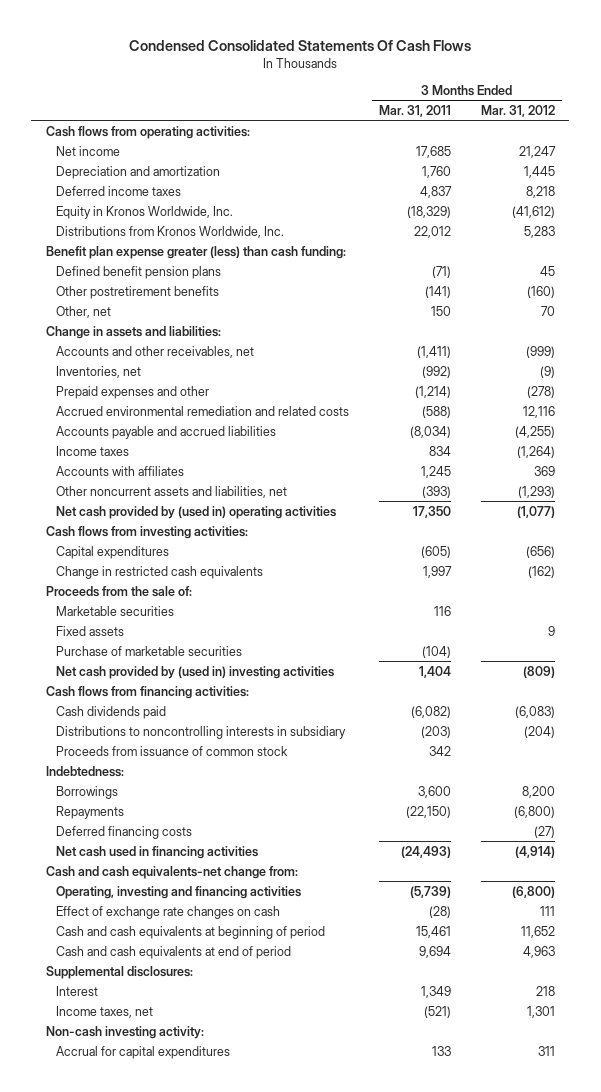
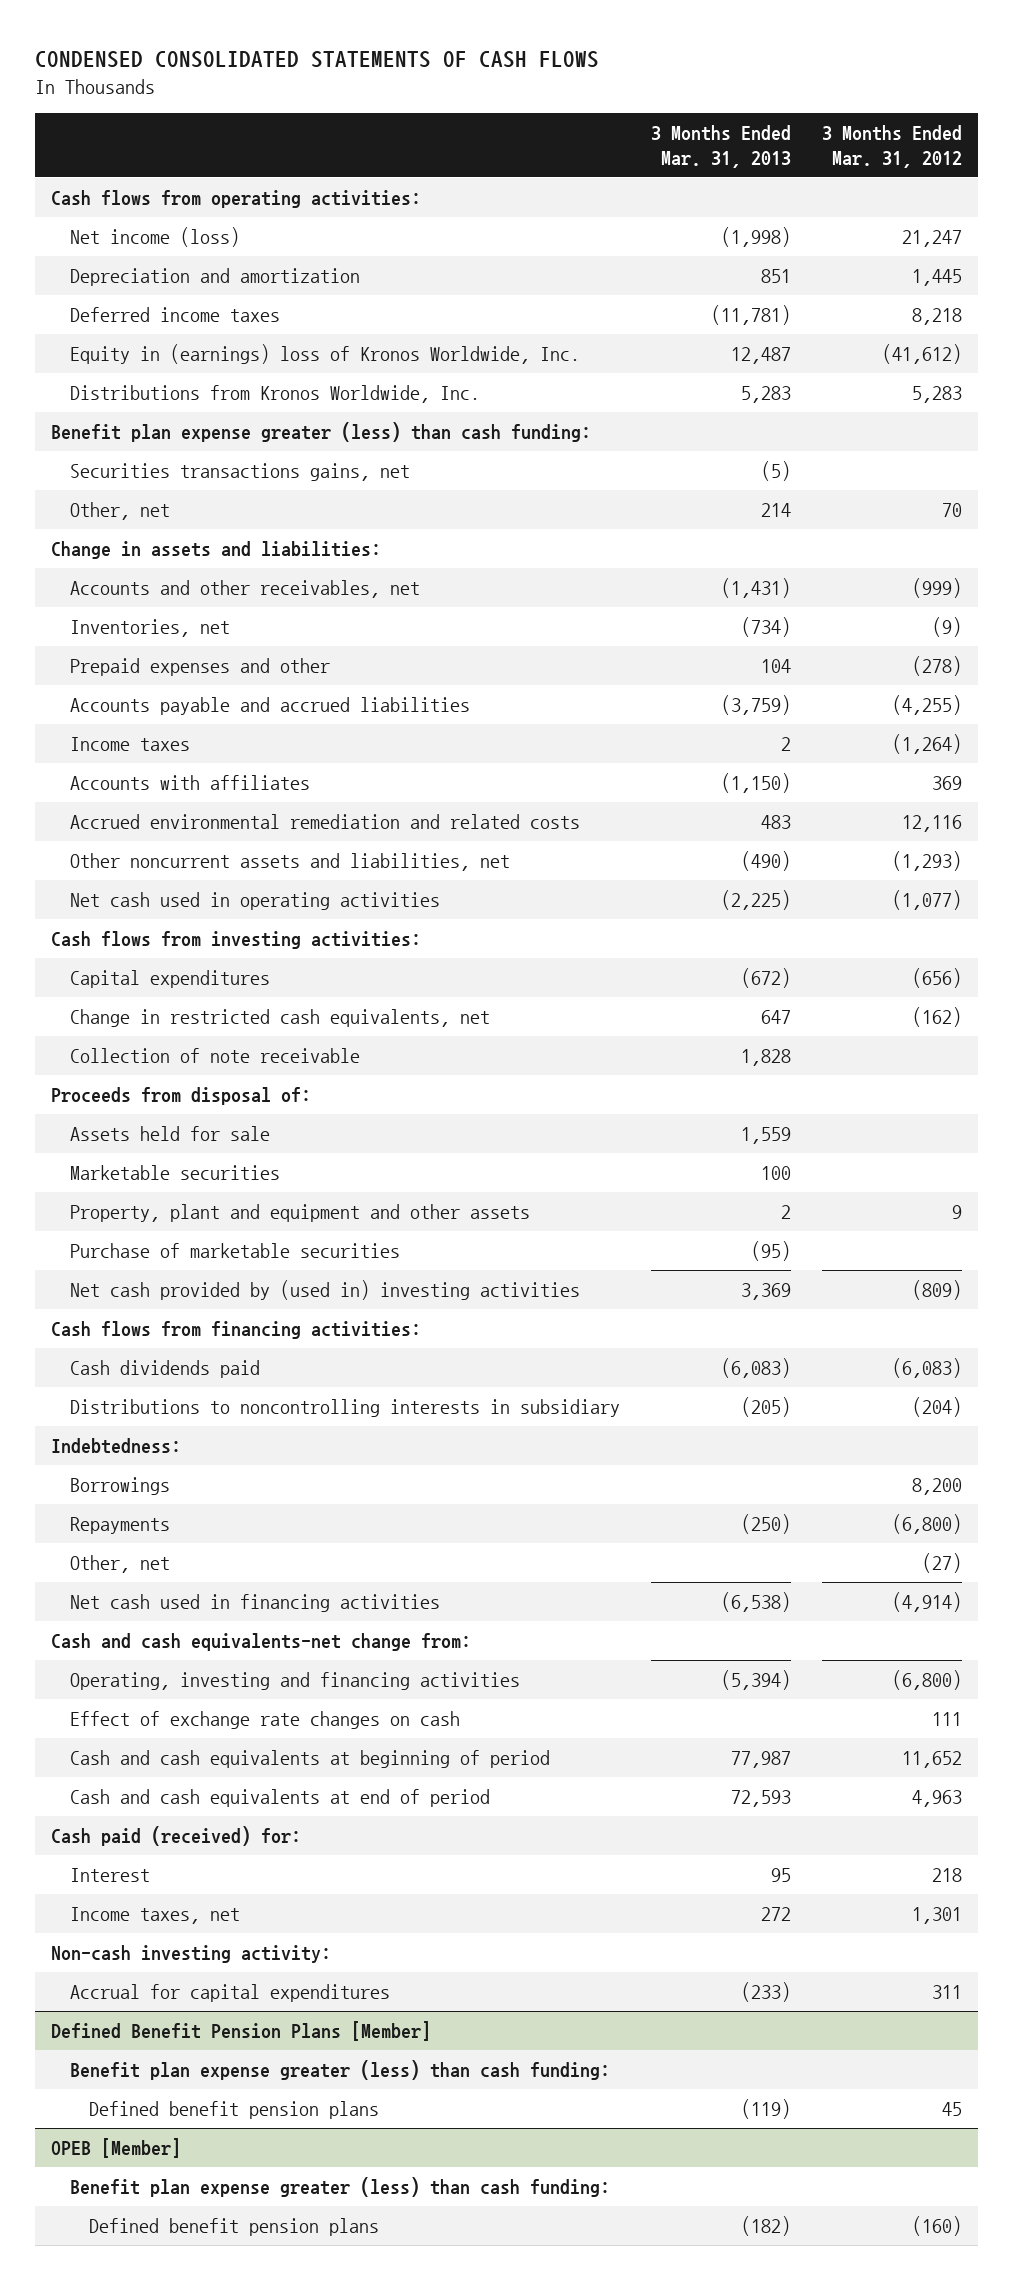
- Condensed Consolidated Statements Of Cash Flows
+ CONDENSED CONSOLIDATED STATEMENTS OF CASH FLOWS
- | 3 Months Ended Mar. 31, 2011 | 3 Months Ended Mar. 31, 2012
+ | 3 Months Ended Mar. 31, 2013 | 3 Months Ended Mar. 31, 2012
- Net income | 17,685 | 21,247
+ Net income (loss) | (1,998) | 21,247
- Equity in Kronos Worldwide, Inc. | (18,329) | (41,612)
+ Equity in (earnings) loss of Kronos Worldwide, Inc. | 12,487 | (41,612)
- Defined benefit pension plans | (71) | 45
- Other postretirement benefits | (141) | (160)
+ Securities transactions gains, net | (5) |
moved down: Accrued environmental remediation and related costs | 483 | 12,116
- Net cash provided by (used in) operating activities | 17,350 | (1,077)
+ Net cash used in operating activities | (2,225) | (1,077)
- Change in restricted cash equivalents | 1,997 | (162)
- Proceeds from the sale of:
+ Change in restricted cash equivalents, net | 647 | (162)
+ Collection of note receivable | 1,828 |
+ Proceeds from disposal of:
+ Assets held for sale | 1,559 |
- Fixed assets | | 9
+ Property, plant and equipment and other assets | 2 | 9
- Proceeds from issuance of common stock | 342 |
- Deferred financing costs | | (27)
+ Other, net | | (27)
- Supplemental disclosures:
+ Cash paid (received) for:
+ Defined Benefit Pension Plans [Member]
+ Benefit plan expense greater (less) than cash funding:
+ Defined benefit pension plans | (119) | 45
+ OPEB [Member]
+ Benefit plan expense greater (less) than cash funding:
+ Defined benefit pension plans | (182) | (160)

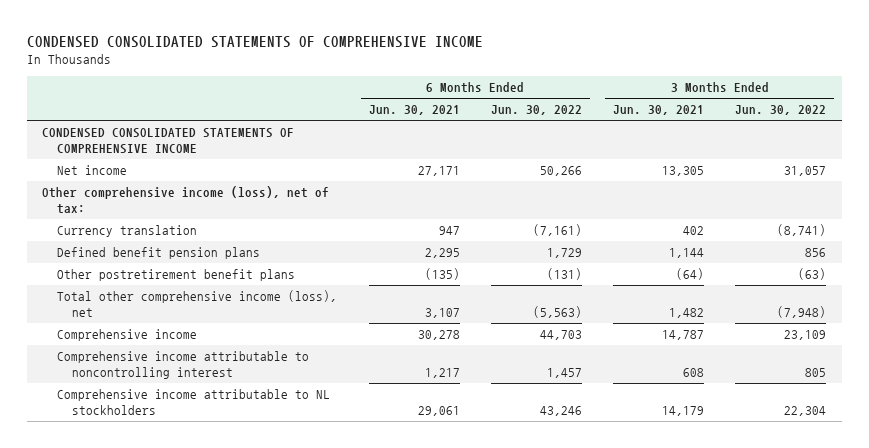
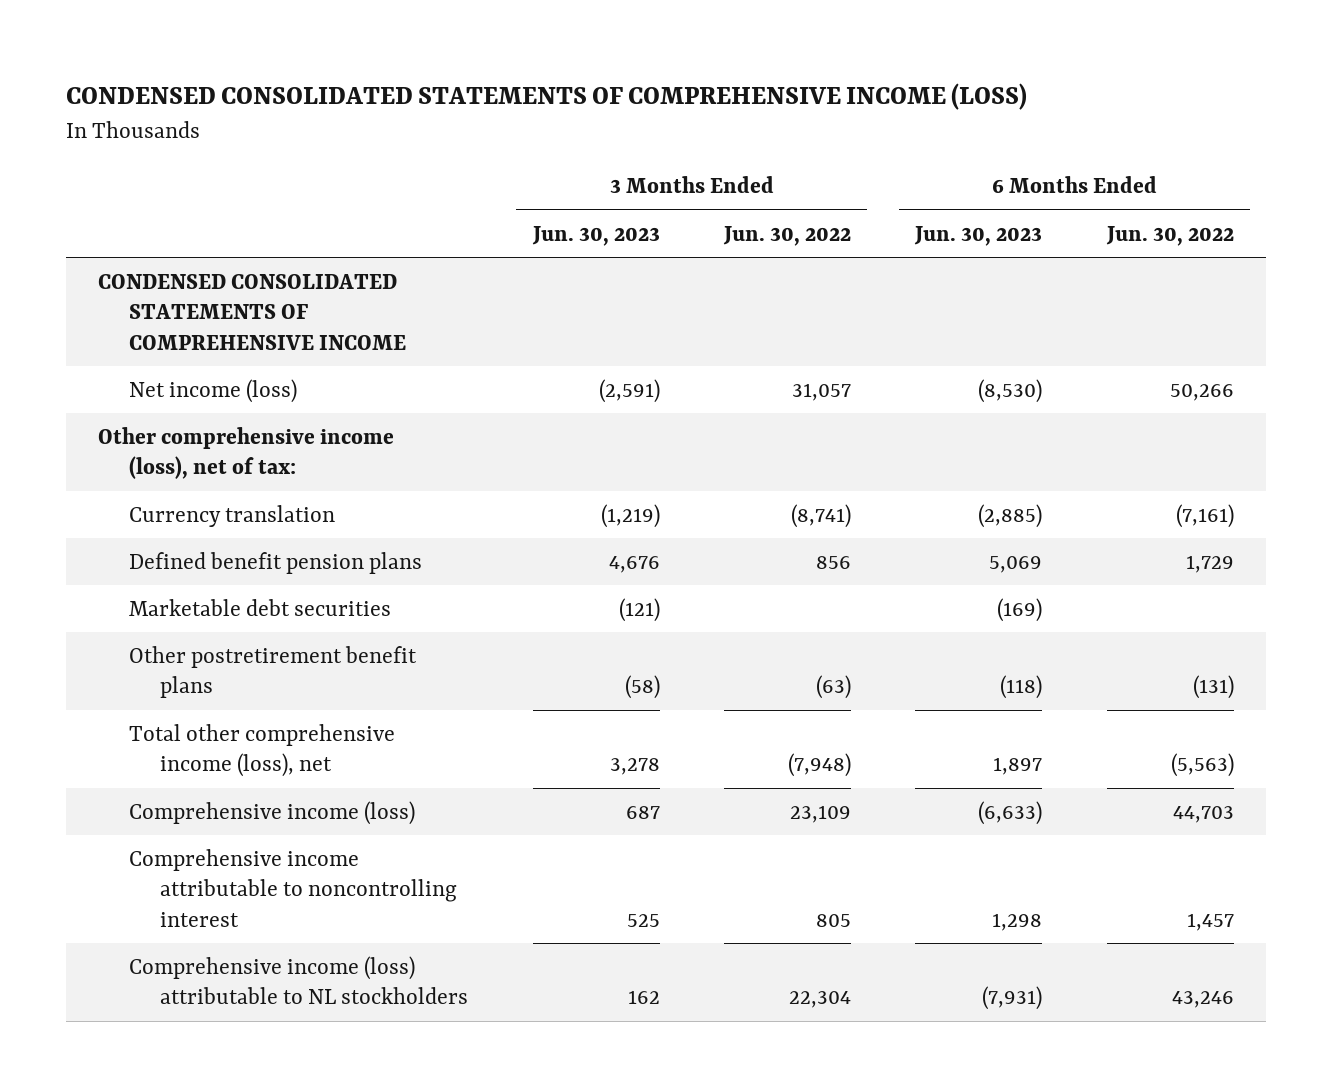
- CONDENSED CONSOLIDATED STATEMENTS OF COMPREHENSIVE INCOME
+ CONDENSED CONSOLIDATED STATEMENTS OF COMPREHENSIVE INCOME (LOSS)
- | 6 Months Ended Jun. 30, 2021 | 6 Months Ended Jun. 30, 2022 | 3 Months Ended Jun. 30, 2021 | 3 Months Ended Jun. 30, 2022
+ | 3 Months Ended Jun. 30, 2023 | 3 Months Ended Jun. 30, 2022 | 6 Months Ended Jun. 30, 2023 | 6 Months Ended Jun. 30, 2022
- Net income | 27,171 | 50,266 | 13,305 | 31,057
+ Net income (loss) | (2,591) | 31,057 | (8,530) | 50,266
+ Marketable debt securities | (121) | | (169) |
- Comprehensive income | 30,278 | 44,703 | 14,787 | 23,109
+ Comprehensive income (loss) | 687 | 23,109 | (6,633) | 44,703
- Comprehensive income attributable to NL stockholders | 29,061 | 43,246 | 14,179 | 22,304
+ Comprehensive income (loss) attributable to NL stockholders | 162 | 22,304 | (7,931) | 43,246

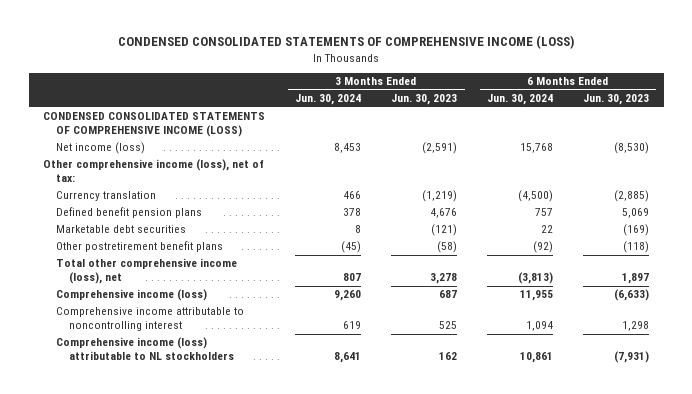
- | 3 Months Ended Jun. 30, 2023 | 3 Months Ended Jun. 30, 2022 | 6 Months Ended Jun. 30, 2023 | 6 Months Ended Jun. 30, 2022
+ | 3 Months Ended Jun. 30, 2024 | 3 Months Ended Jun. 30, 2023 | 6 Months Ended Jun. 30, 2024 | 6 Months Ended Jun. 30, 2023
- CONDENSED CONSOLIDATED STATEMENTS OF COMPREHENSIVE INCOME
+ CONDENSED CONSOLIDATED STATEMENTS OF COMPREHENSIVE INCOME (LOSS)

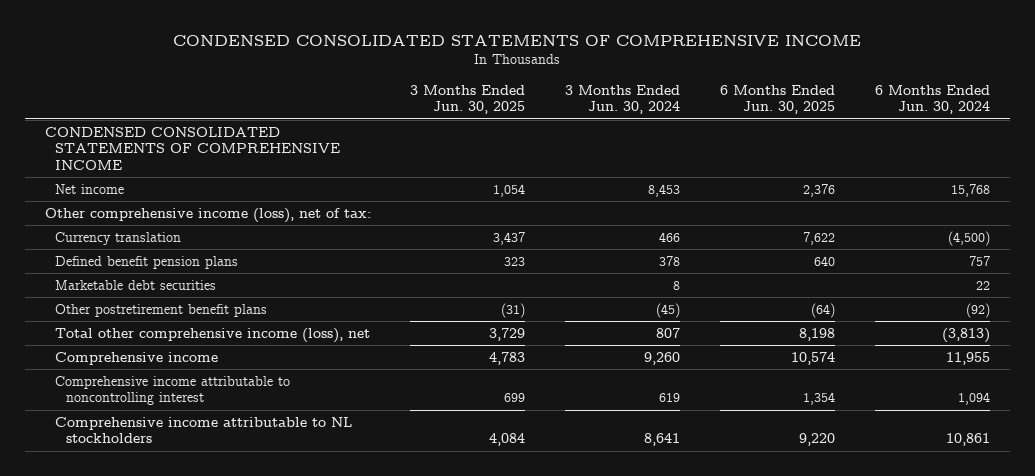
- CONDENSED CONSOLIDATED STATEMENTS OF COMPREHENSIVE INCOME (LOSS)
+ CONDENSED CONSOLIDATED STATEMENTS OF COMPREHENSIVE INCOME
- | 3 Months Ended Jun. 30, 2024 | 3 Months Ended Jun. 30, 2023 | 6 Months Ended Jun. 30, 2024 | 6 Months Ended Jun. 30, 2023
+ | 3 Months Ended Jun. 30, 2025 | 3 Months Ended Jun. 30, 2024 | 6 Months Ended Jun. 30, 2025 | 6 Months Ended Jun. 30, 2024
- CONDENSED CONSOLIDATED STATEMENTS OF COMPREHENSIVE INCOME (LOSS)
- Net income (loss) | 8,453 | (2,591) | 15,768 | (8,530)
+ CONDENSED CONSOLIDATED STATEMENTS OF COMPREHENSIVE INCOME
+ Net income | 1,054 | 8,453 | 2,376 | 15,768
- Comprehensive income (loss) | 9,260 | 687 | 11,955 | (6,633)
+ Comprehensive income | 4,783 | 9,260 | 10,574 | 11,955
- Comprehensive income (loss) attributable to NL stockholders | 8,641 | 162 | 10,861 | (7,931)
+ Comprehensive income attributable to NL stockholders | 4,084 | 8,641 | 9,220 | 10,861

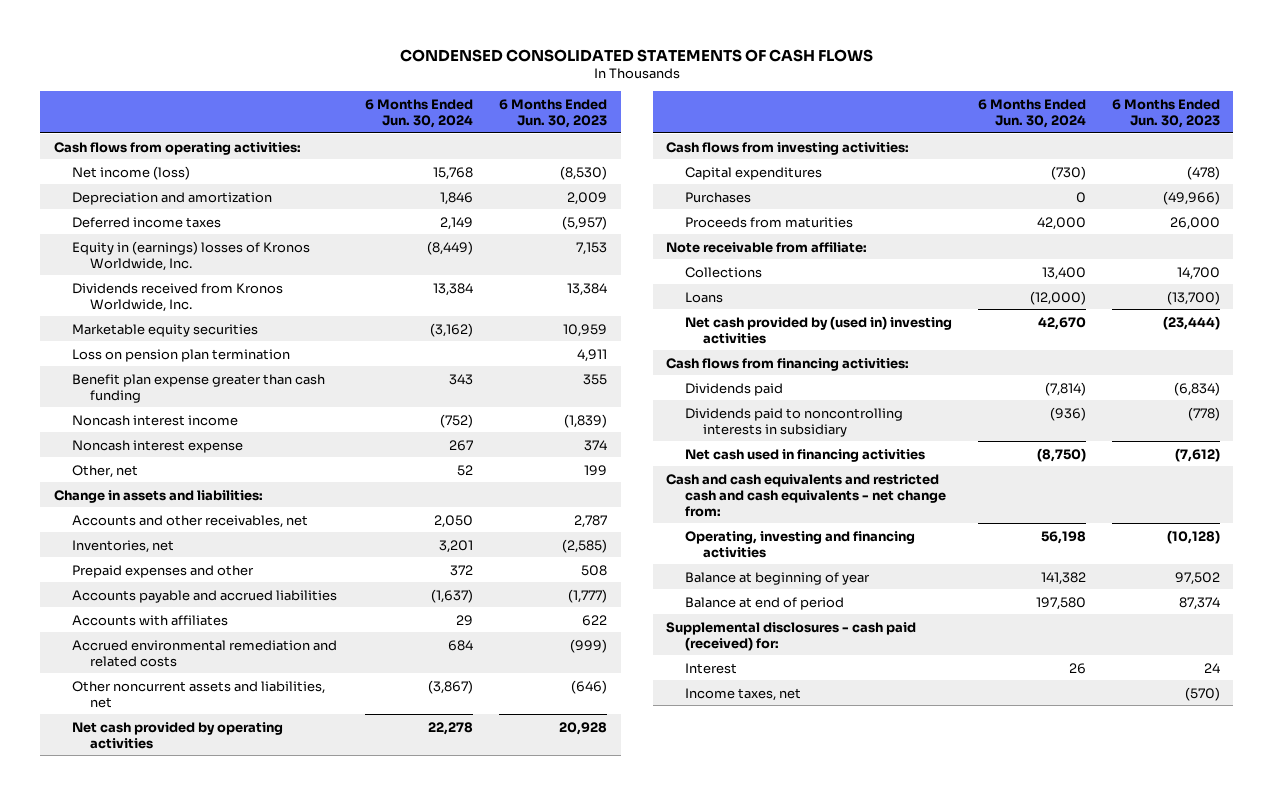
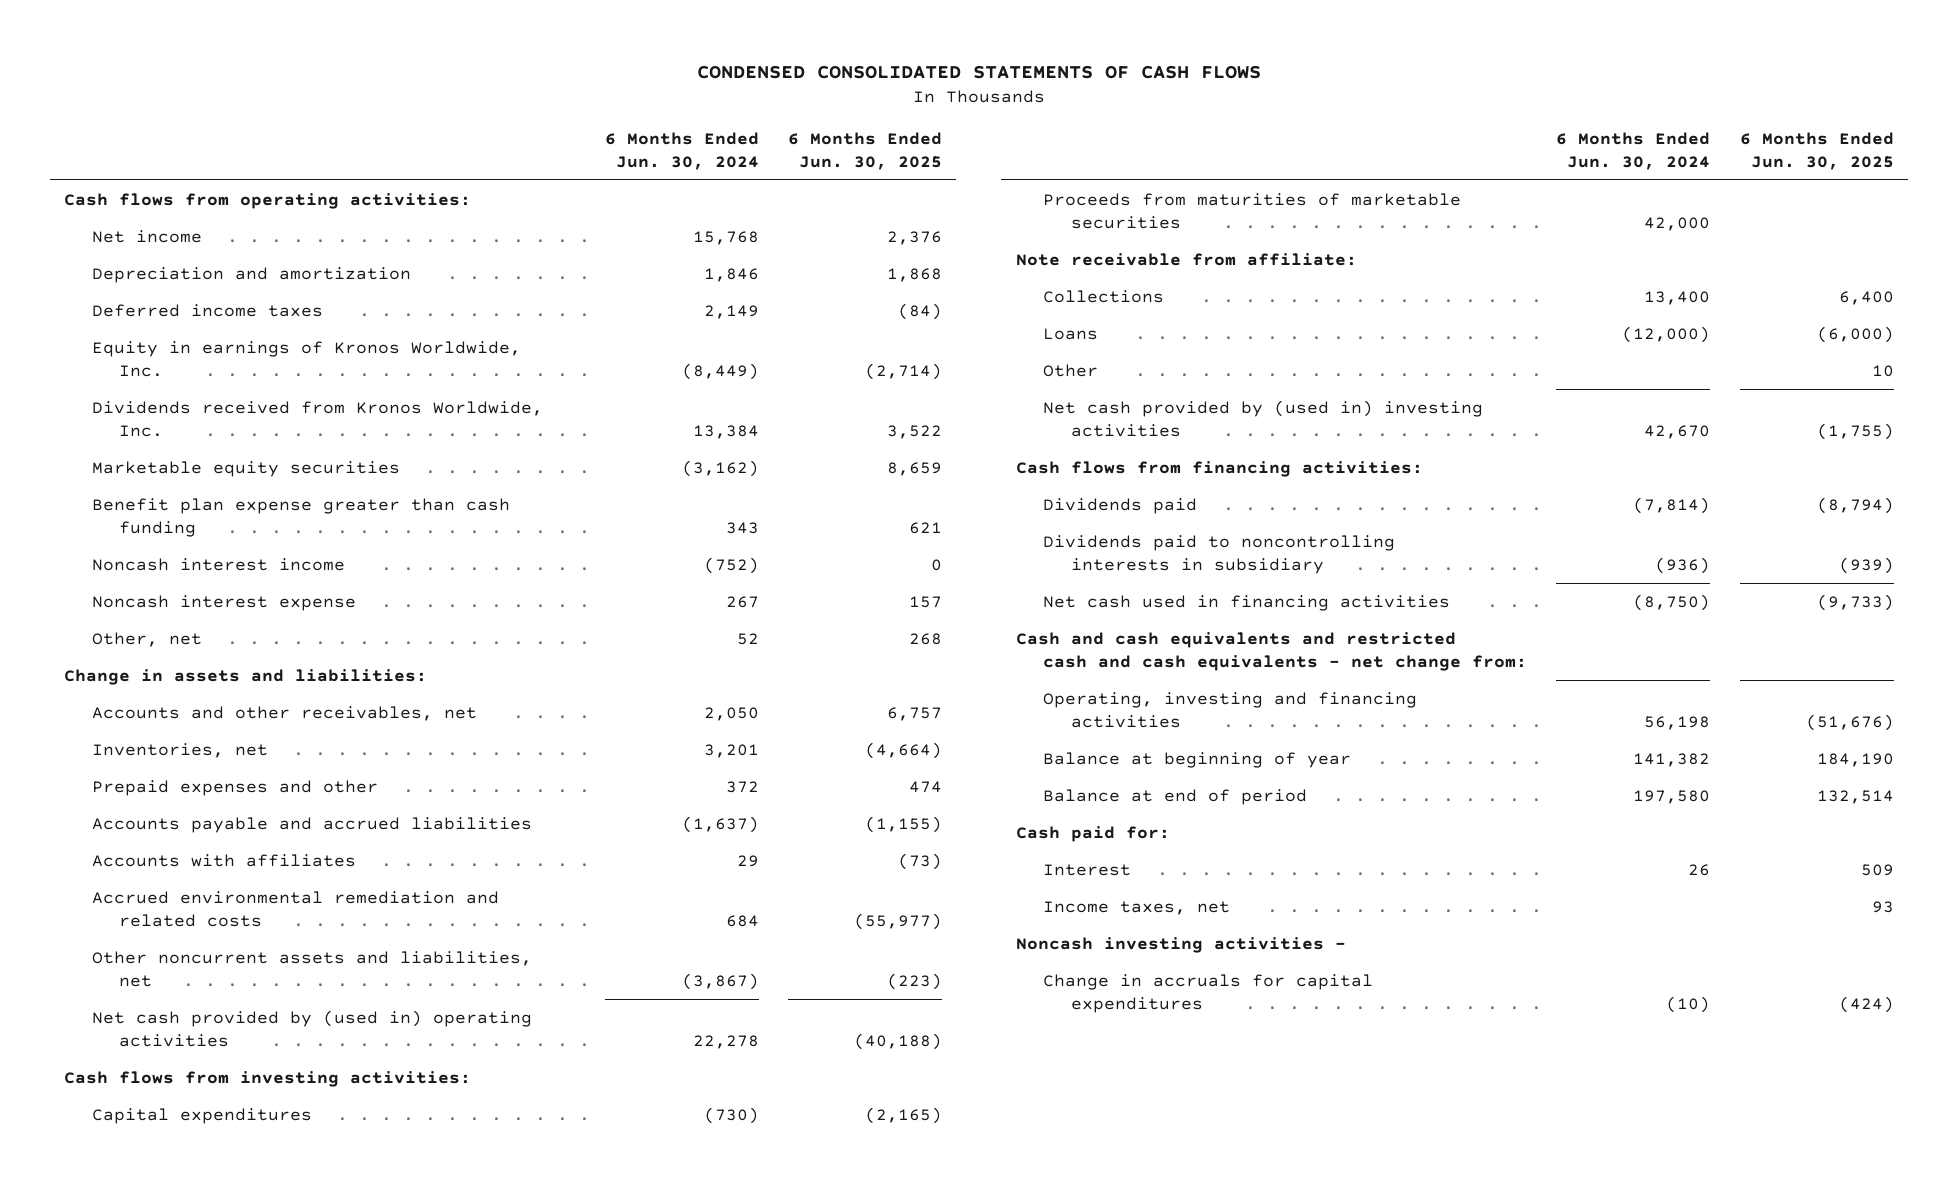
- | 6 Months Ended Jun. 30, 2024 | 6 Months Ended Jun. 30, 2023
+ | 6 Months Ended Jun. 30, 2024 | 6 Months Ended Jun. 30, 2025
- Net income (loss) | 15,768 | (8,530)
+ Net income | 15,768 | 2,376
- Equity in (earnings) losses of Kronos Worldwide, Inc. | (8,449) | 7,153
+ Equity in earnings of Kronos Worldwide, Inc. | (8,449) | (2,714)
- Loss on pension plan termination | | 4,911
- Net cash provided by operating activities | 22,278 | 20,928
+ Net cash provided by (used in) operating activities | 22,278 | (40,188)
- Purchases | 0 | (49,966)
- Proceeds from maturities | 42,000 | 26,000
+ Proceeds from maturities of marketable securities | 42,000 |
+ Other | | 10
- Supplemental disclosures - cash paid (received) for:
+ Cash paid for:
+ Noncash investing activities -
+ Change in accruals for capital expenditures | (10) | (424)

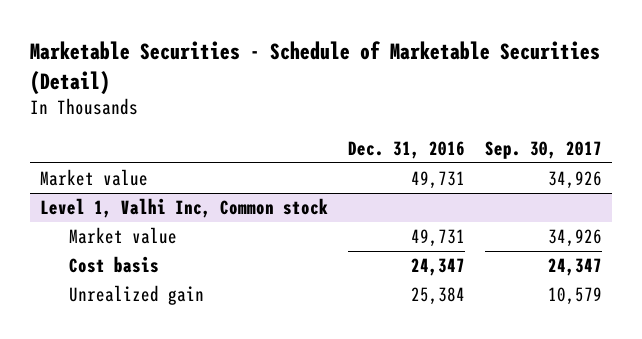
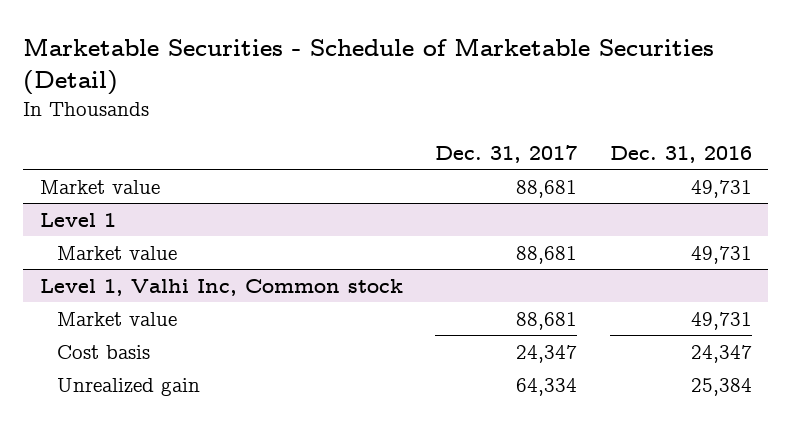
- | Dec. 31, 2016 | Sep. 30, 2017
+ | Dec. 31, 2017 | Dec. 31, 2016
+ Level 1
+ Market value | 88,681 | 49,731

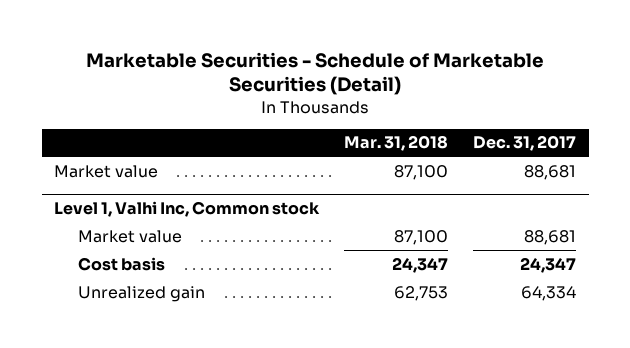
- | Dec. 31, 2017 | Dec. 31, 2016
+ | Mar. 31, 2018 | Dec. 31, 2017
- Level 1
- Market value | 88,681 | 49,731

